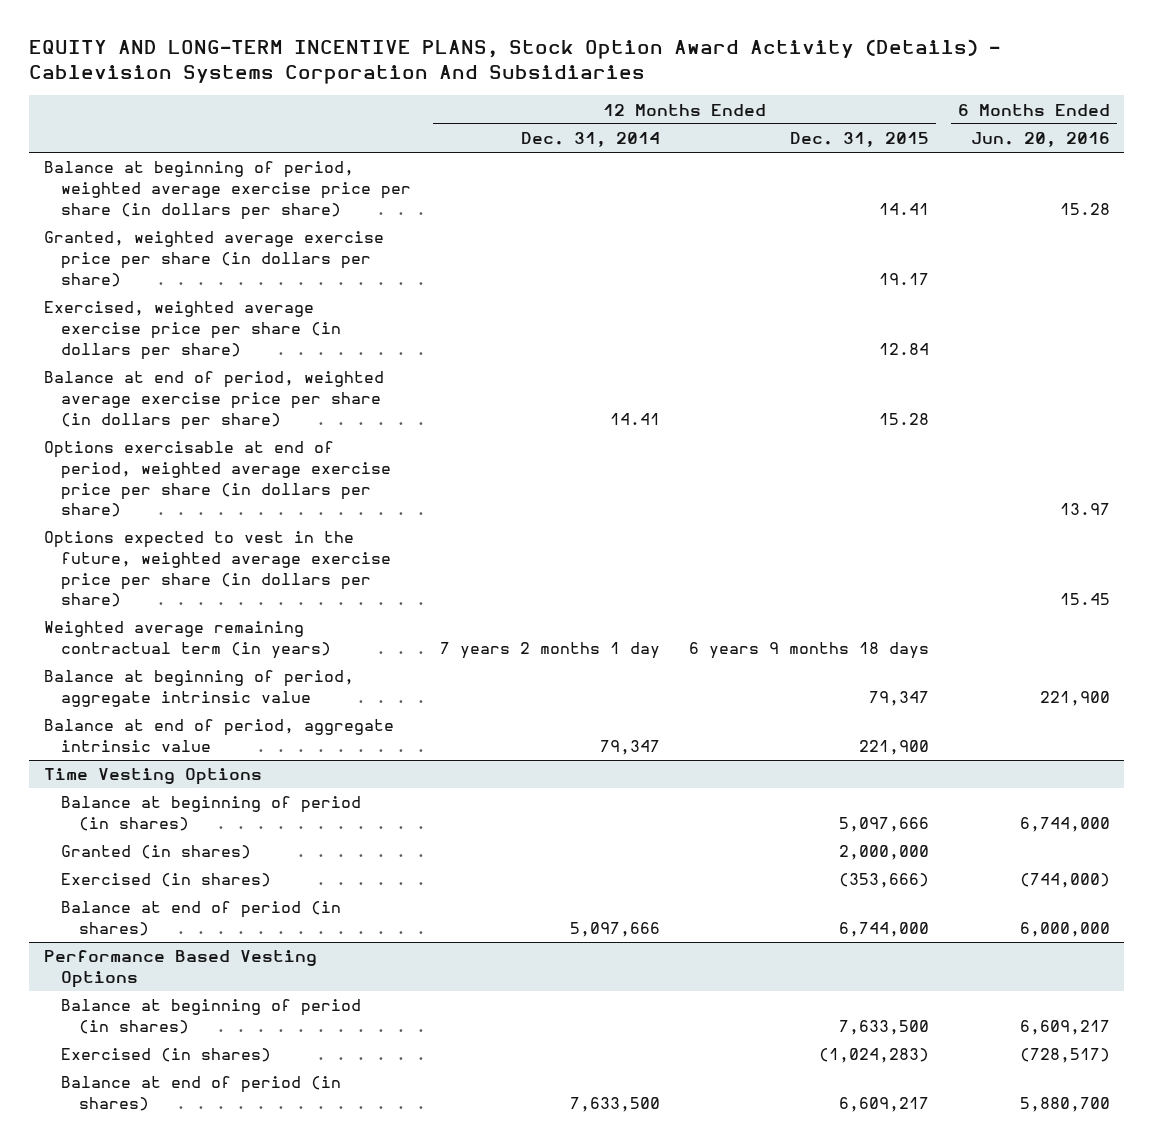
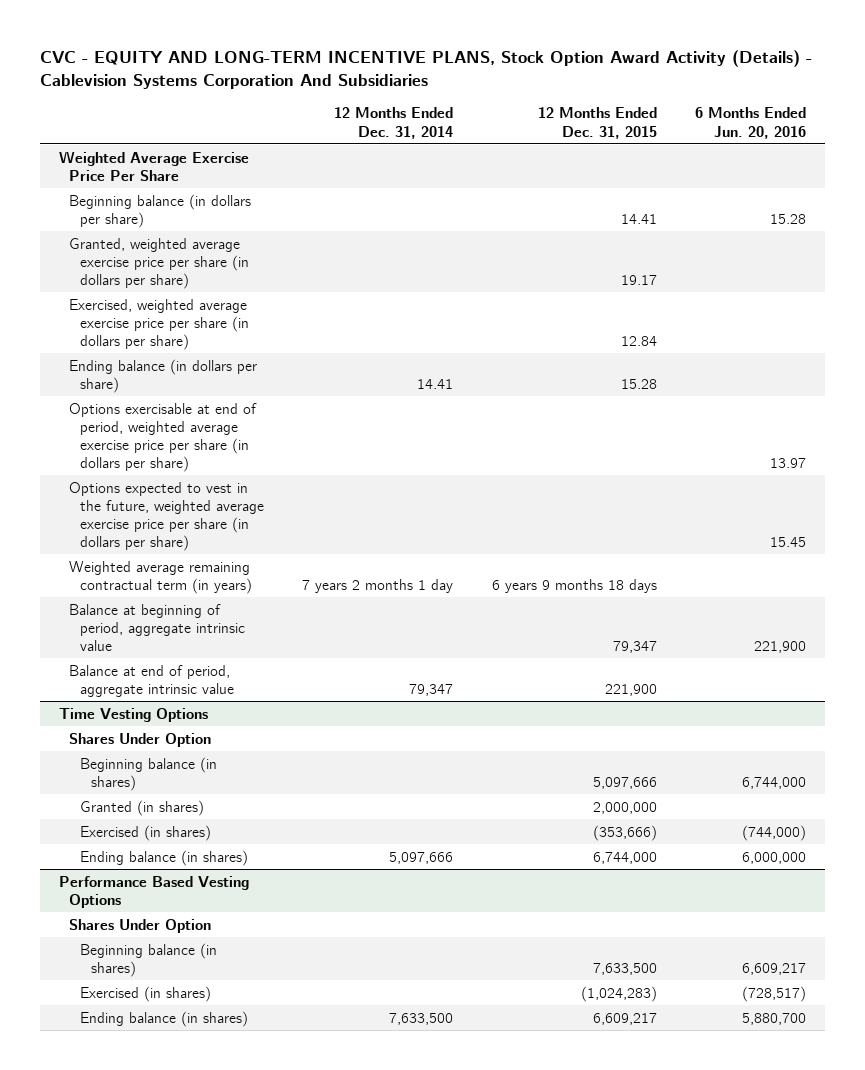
- EQUITY AND LONG-TERM INCENTIVE PLANS, Stock Option Award Activity (Details) - Cablevision Systems Corporation And Subsidiaries
+ CVC - EQUITY AND LONG-TERM INCENTIVE PLANS, Stock Option Award Activity (Details) - Cablevision Systems Corporation And Subsidiaries
- Balance at beginning of period, weighted average exercise price per share (in dollars per share) | | 14.41 | 15.28
+ Weighted Average Exercise Price Per Share
+ Beginning balance (in dollars per share) | | 14.41 | 15.28
- Balance at end of period, weighted average exercise price per share (in dollars per share) | 14.41 | 15.28 |
+ Ending balance (in dollars per share) | 14.41 | 15.28 |
@ Time Vesting Options
- Balance at beginning of period (in shares) | | 5,097,666 | 6,744,000
+ Shares Under Option
+ Beginning balance (in shares) | | 5,097,666 | 6,744,000
- Balance at end of period (in shares) | 5,097,666 | 6,744,000 | 6,000,000
+ Ending balance (in shares) | 5,097,666 | 6,744,000 | 6,000,000
@ Performance Based Vesting Options
- Balance at beginning of period (in shares) | | 7,633,500 | 6,609,217
+ Shares Under Option
+ Beginning balance (in shares) | | 7,633,500 | 6,609,217
- Balance at end of period (in shares) | 7,633,500 | 6,609,217 | 5,880,700
+ Ending balance (in shares) | 7,633,500 | 6,609,217 | 5,880,700

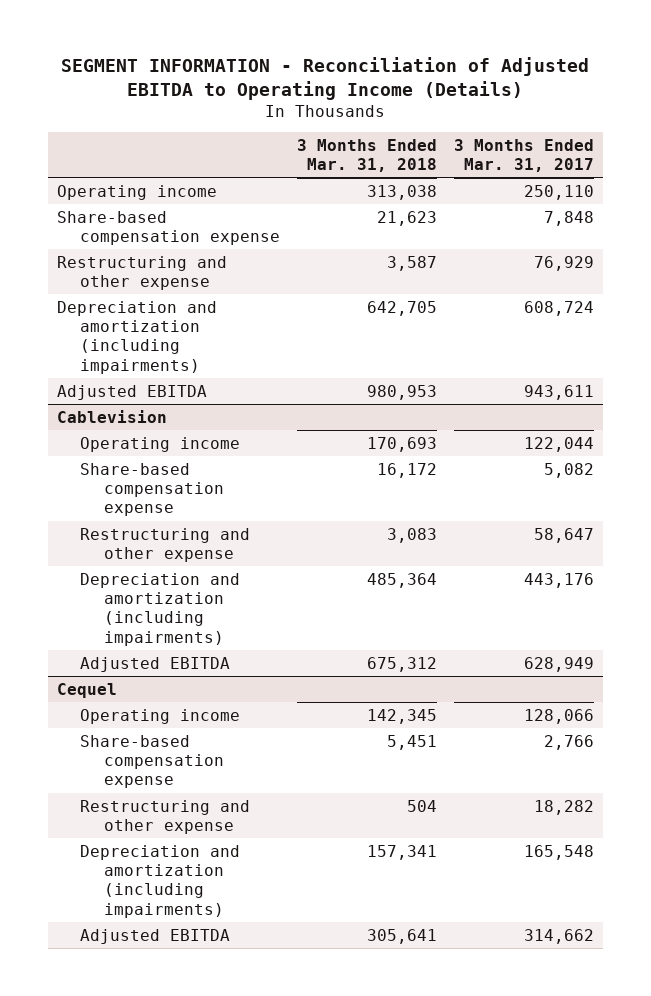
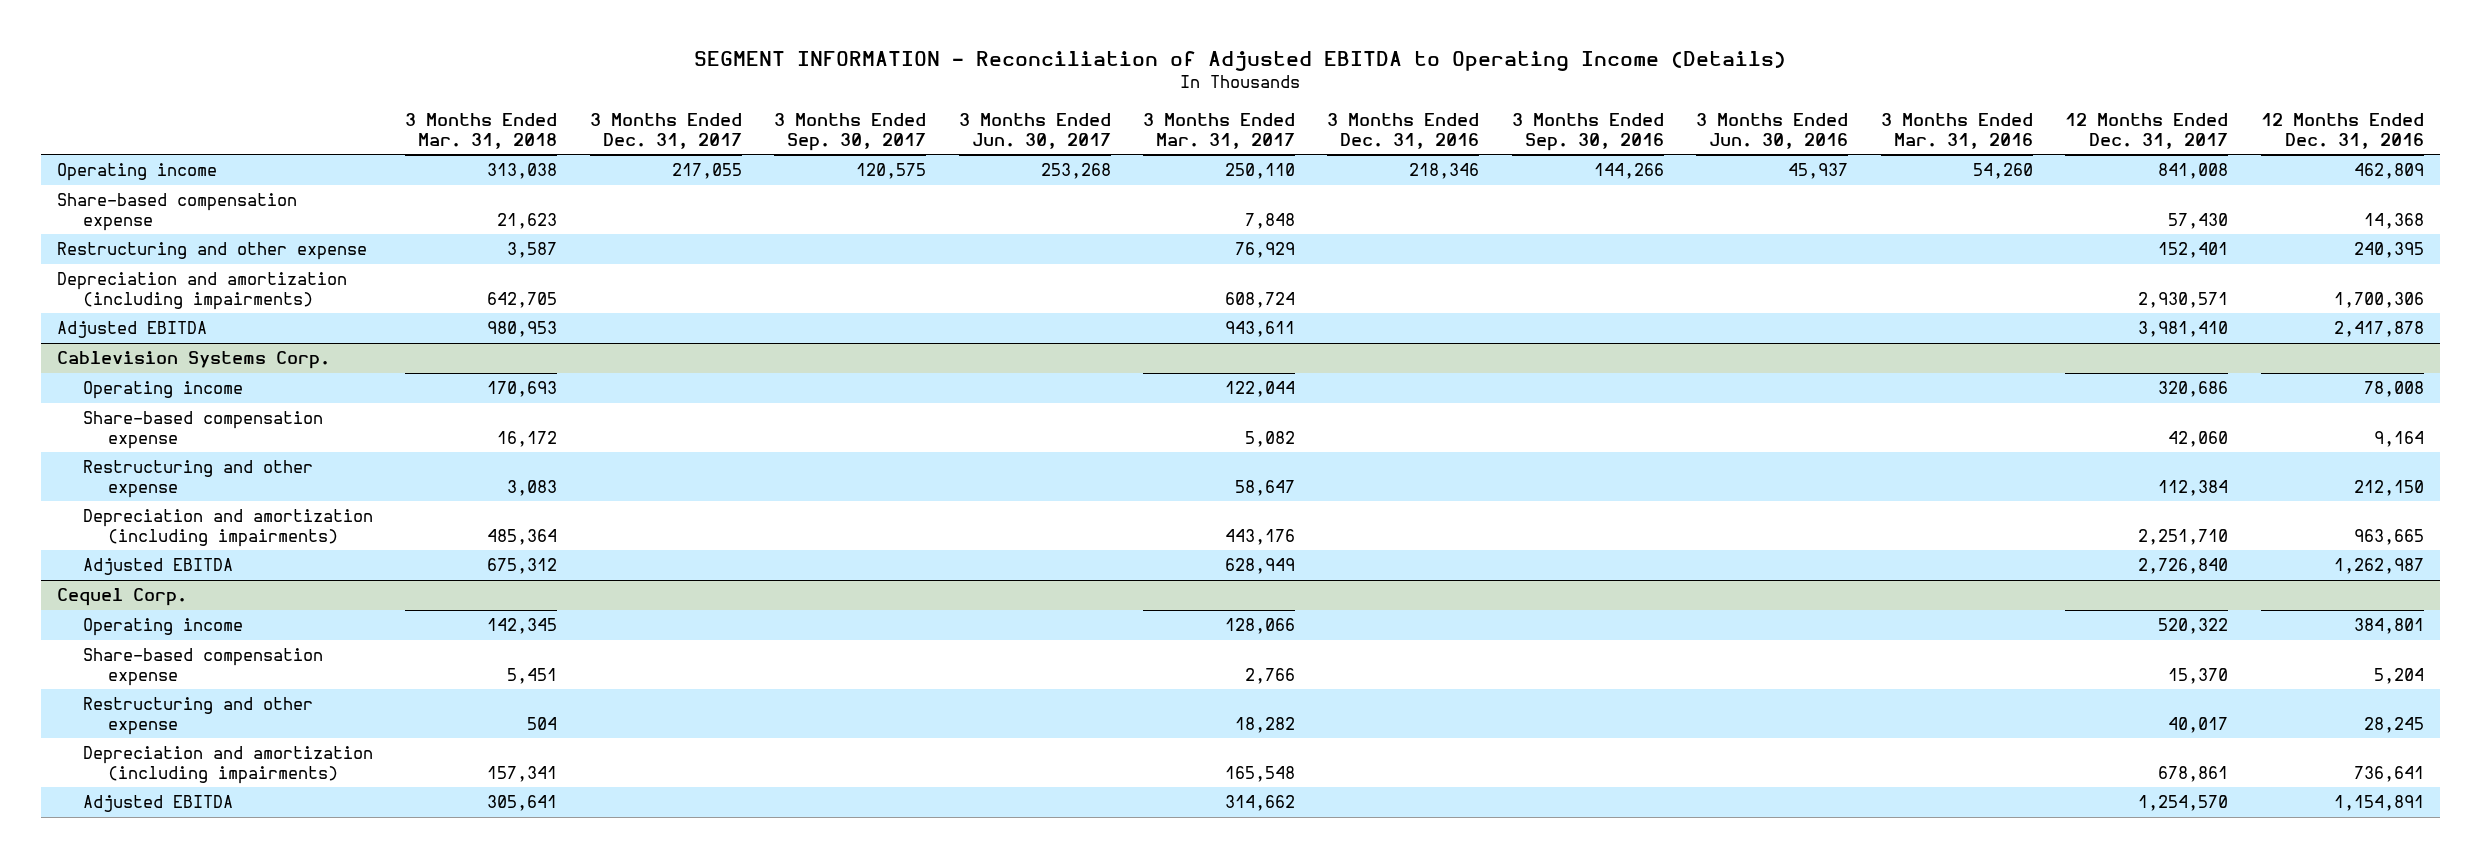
- | 3 Months Ended Mar. 31, 2018 | 3 Months Ended Mar. 31, 2017
+ | 3 Months Ended Mar. 31, 2018 | 3 Months Ended Dec. 31, 2017 | 3 Months Ended Sep. 30, 2017 | 3 Months Ended Jun. 30, 2017 | 3 Months Ended Mar. 31, 2017 | 3 Months Ended Dec. 31, 2016 | 3 Months Ended Sep. 30, 2016 | 3 Months Ended Jun. 30, 2016 | 3 Months Ended Mar. 31, 2016 | 12 Months Ended Dec. 31, 2017 | 12 Months Ended Dec. 31, 2016
- Cablevision
+ Cablevision Systems Corp.
- Cequel
+ Cequel Corp.

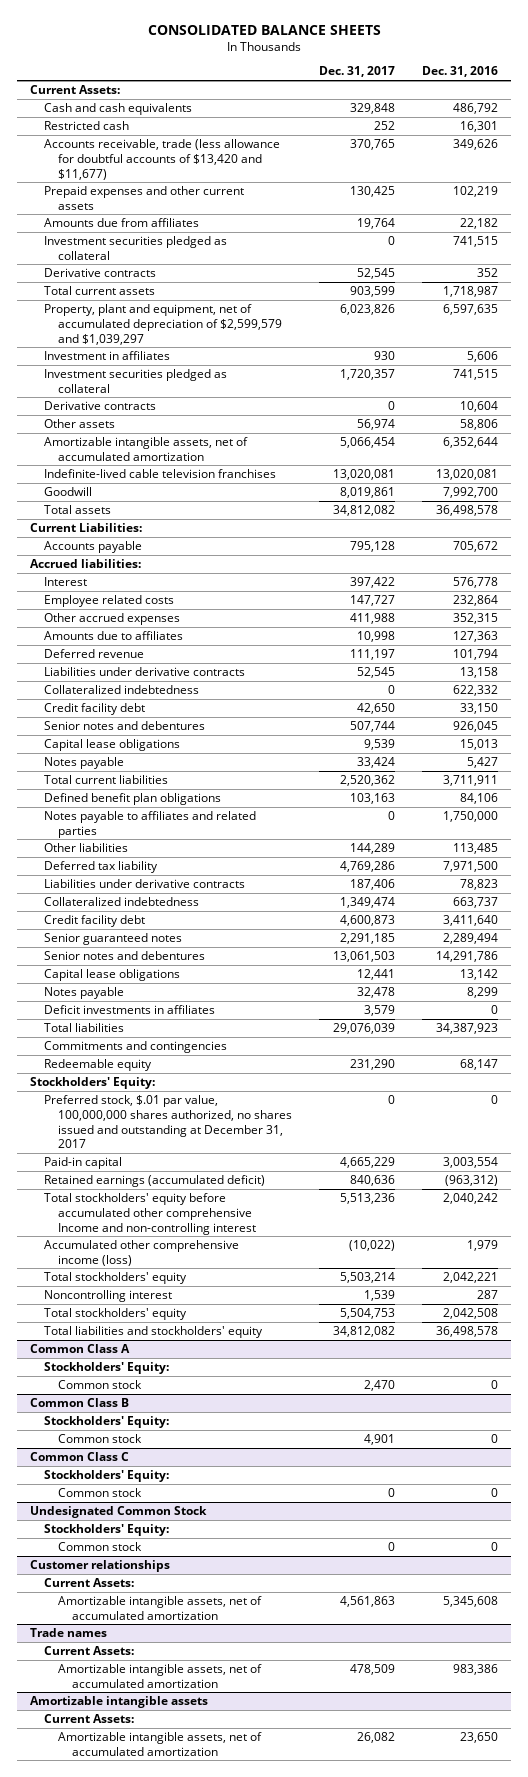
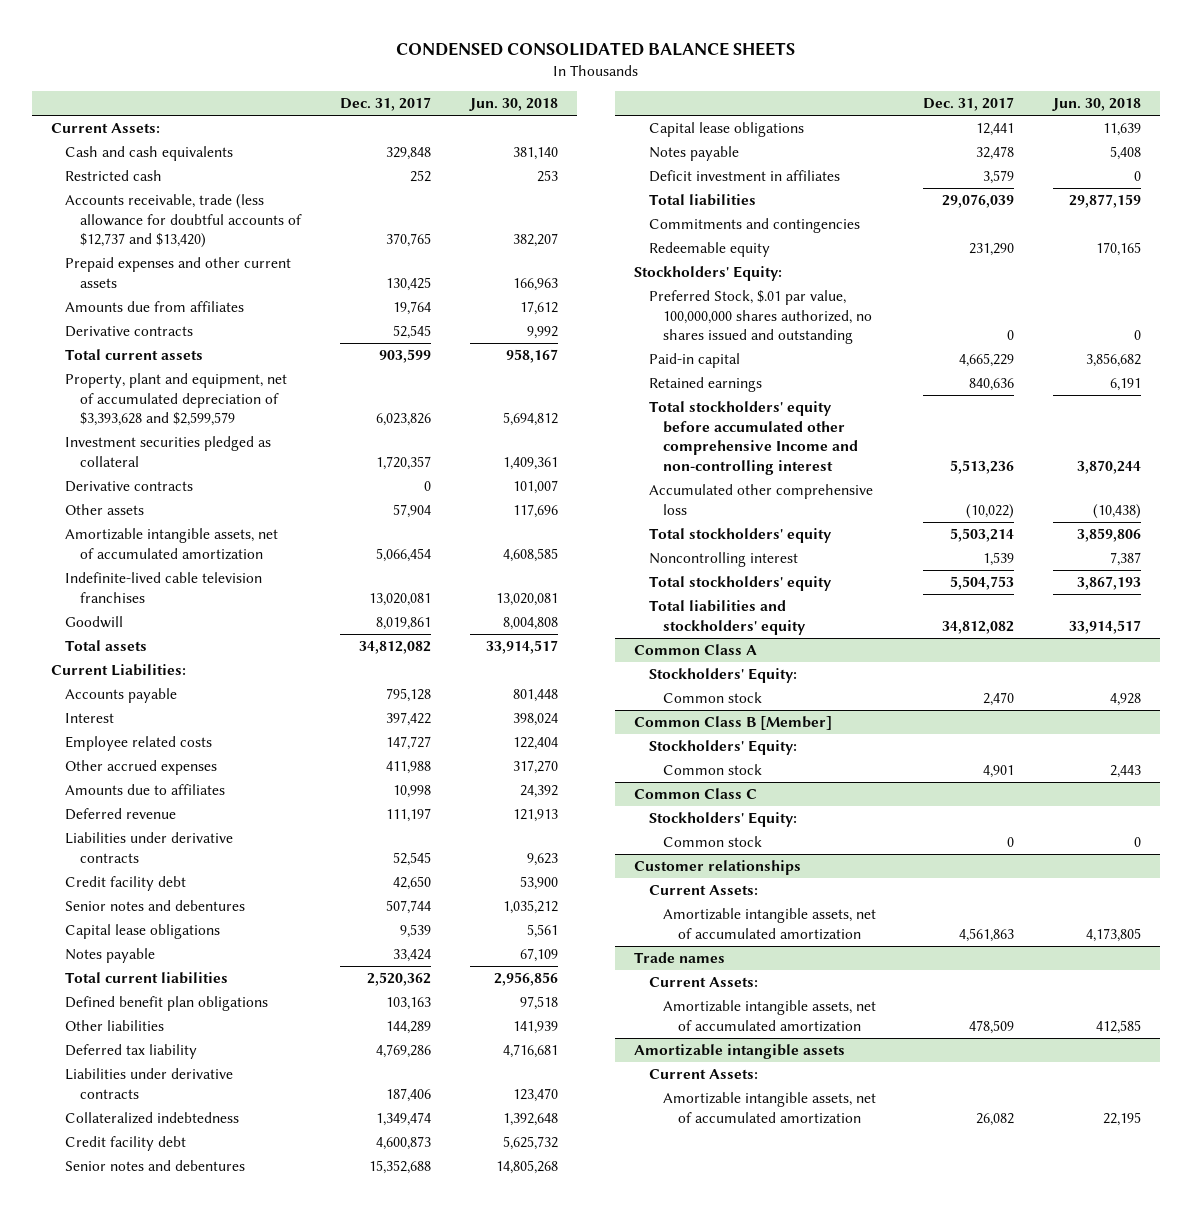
- CONSOLIDATED BALANCE SHEETS
+ CONDENSED CONSOLIDATED BALANCE SHEETS
- | Dec. 31, 2017 | Dec. 31, 2016
+ | Dec. 31, 2017 | Jun. 30, 2018
- Accounts receivable, trade (less allowance for doubtful accounts of $13,420 and $11,677) | 370,765 | 349,626
+ Accounts receivable, trade (less allowance for doubtful accounts of $12,737 and $13,420) | 370,765 | 382,207
- Investment securities pledged as collateral | 0 | 741,515
- Property, plant and equipment, net of accumulated depreciation of $2,599,579 and $1,039,297 | 6,023,826 | 6,597,635
- Investment in affiliates | 930 | 5,606
+ Property, plant and equipment, net of accumulated depreciation of $3,393,628 and $2,599,579 | 6,023,826 | 5,694,812
- Other assets | 56,974 | 58,806
+ Other assets | 57,904 | 117,696
- Accrued liabilities:
- Collateralized indebtedness | 0 | 622,332
- Notes payable to affiliates and related parties | 0 | 1,750,000
- Senior guaranteed notes | 2,291,185 | 2,289,494
- Senior notes and debentures | 13,061,503 | 14,291,786
+ Senior notes and debentures | 15,352,688 | 14,805,268
- Deficit investments in affiliates | 3,579 | 0
+ Deficit investment in affiliates | 3,579 | 0
- Preferred stock, $.01 par value, 100,000,000 shares authorized, no shares issued and outstanding at December 31, 2017 | 0 | 0
+ Preferred Stock, $.01 par value, 100,000,000 shares authorized, no shares issued and outstanding | 0 | 0
- Retained earnings (accumulated deficit) | 840,636 | (963,312)
+ Retained earnings | 840,636 | 6,191
- Accumulated other comprehensive income (loss) | (10,022) | 1,979
+ Accumulated other comprehensive loss | (10,022) | (10,438)
- Common Class B
+ Common Class B [Member]
- Undesignated Common Stock
- Stockholders' Equity:
- Common stock | 0 | 0

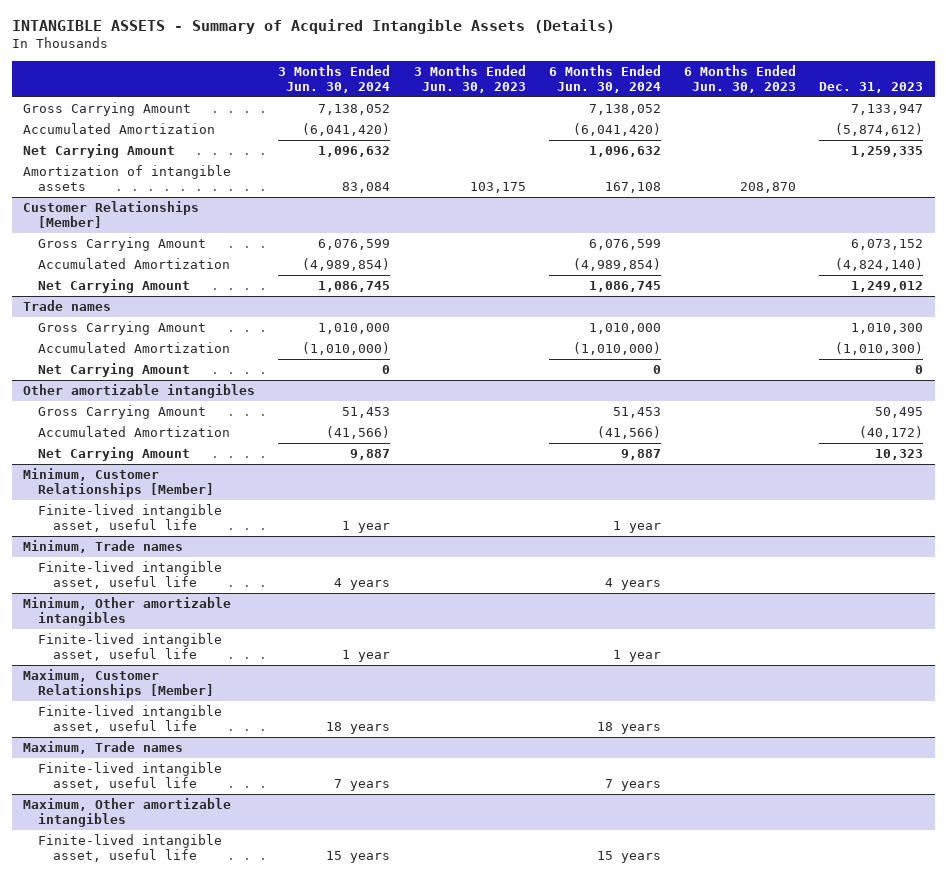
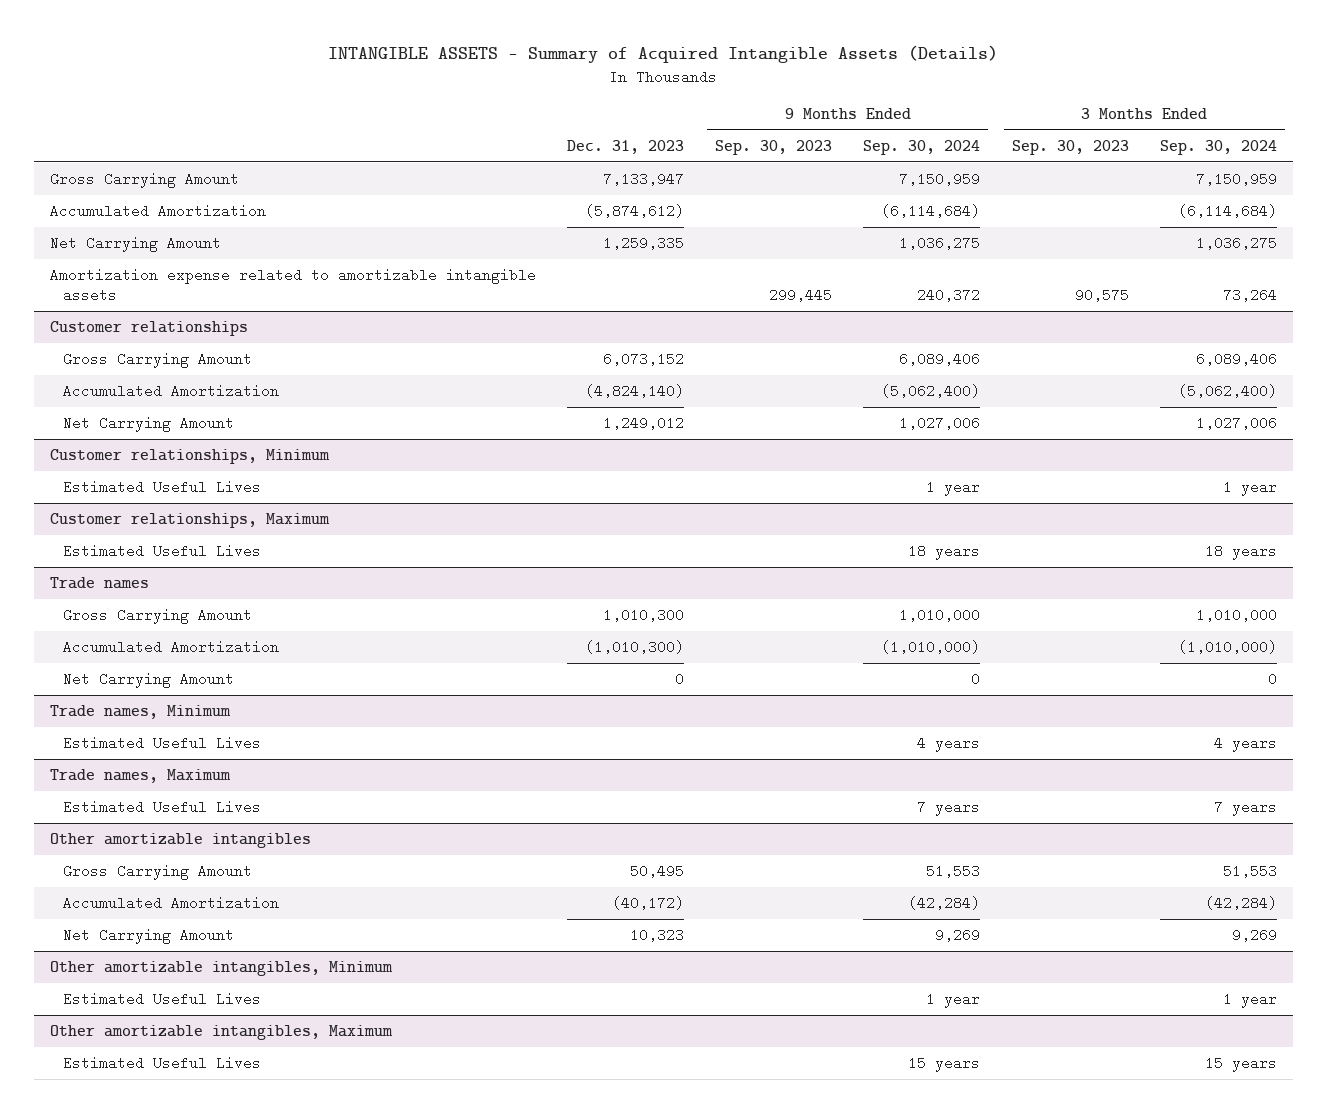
- | 3 Months Ended Jun. 30, 2024 | 3 Months Ended Jun. 30, 2023 | 6 Months Ended Jun. 30, 2024 | 6 Months Ended Jun. 30, 2023 | Dec. 31, 2023
+ | Dec. 31, 2023 | 9 Months Ended Sep. 30, 2023 | 9 Months Ended Sep. 30, 2024 | 3 Months Ended Sep. 30, 2023 | 3 Months Ended Sep. 30, 2024
- Amortization of intangible assets | 83,084 | 103,175 | 167,108 | 208,870 |
- Customer Relationships [Member]
+ Amortization expense related to amortizable intangible assets | | 299,445 | 240,372 | 90,575 | 73,264
+ Customer relationships
+ Customer relationships, Minimum
+ Estimated Useful Lives | | | 1 year | | 1 year
+ Customer relationships, Maximum
+ Estimated Useful Lives | | | 18 years | | 18 years
+ Trade names, Minimum
+ Estimated Useful Lives | | | 4 years | | 4 years
+ Trade names, Maximum
+ Estimated Useful Lives | | | 7 years | | 7 years
- Minimum, Customer Relationships [Member]
- Finite-lived intangible asset, useful life | 1 year | | 1 year | |
- Minimum, Trade names
- Finite-lived intangible asset, useful life | 4 years | | 4 years | |
- Minimum, Other amortizable intangibles
- Finite-lived intangible asset, useful life | 1 year | | 1 year | |
- Maximum, Customer Relationships [Member]
- Finite-lived intangible asset, useful life | 18 years | | 18 years | |
- Maximum, Trade names
- Finite-lived intangible asset, useful life | 7 years | | 7 years | |
- Maximum, Other amortizable intangibles
- Finite-lived intangible asset, useful life | 15 years | | 15 years | |
+ Other amortizable intangibles, Minimum
+ Estimated Useful Lives | | | 1 year | | 1 year
+ Other amortizable intangibles, Maximum
+ Estimated Useful Lives | | | 15 years | | 15 years

